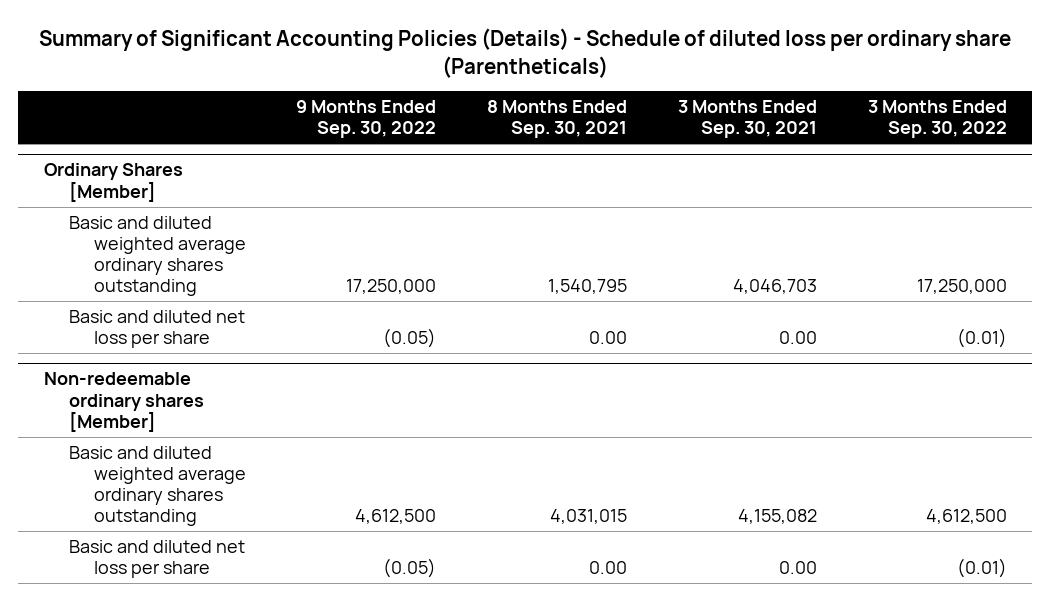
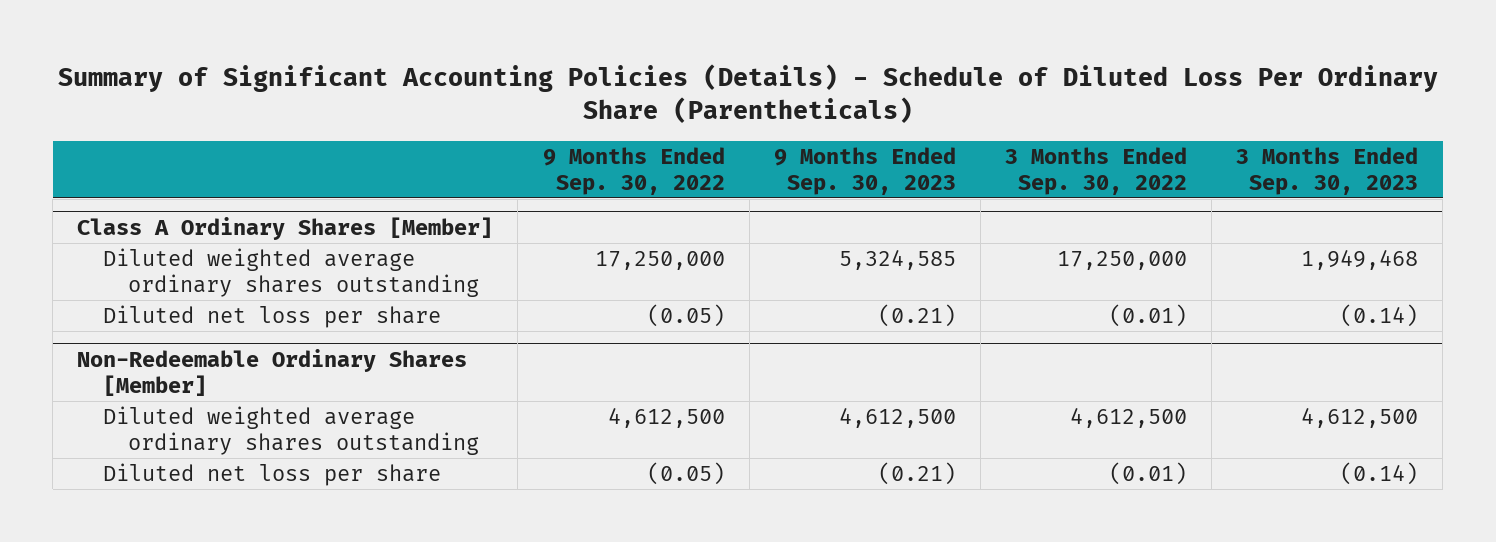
- Summary of Significant Accounting Policies (Details) - Schedule of diluted loss per ordinary share (Parentheticals)
+ Summary of Significant Accounting Policies (Details) - Schedule of Diluted Loss Per Ordinary Share (Parentheticals)
- | 9 Months Ended Sep. 30, 2022 | 8 Months Ended Sep. 30, 2021 | 3 Months Ended Sep. 30, 2021 | 3 Months Ended Sep. 30, 2022
+ | 9 Months Ended Sep. 30, 2022 | 9 Months Ended Sep. 30, 2023 | 3 Months Ended Sep. 30, 2022 | 3 Months Ended Sep. 30, 2023
- Ordinary Shares [Member]
- Basic and diluted weighted average ordinary shares outstanding | 17,250,000 | 1,540,795 | 4,046,703 | 17,250,000
- Basic and diluted net loss per share | (0.05) | 0.00 | 0.00 | (0.01)
- Non-redeemable ordinary shares [Member]
- Basic and diluted weighted average ordinary shares outstanding | 4,612,500 | 4,031,015 | 4,155,082 | 4,612,500
- Basic and diluted net loss per share | (0.05) | 0.00 | 0.00 | (0.01)
+ Class A Ordinary Shares [Member]
+ Diluted weighted average ordinary shares outstanding | 17,250,000 | 5,324,585 | 17,250,000 | 1,949,468
+ Diluted net loss per share | (0.05) | (0.21) | (0.01) | (0.14)
+ Non-Redeemable Ordinary Shares [Member]
+ Diluted weighted average ordinary shares outstanding | 4,612,500 | 4,612,500 | 4,612,500 | 4,612,500
+ Diluted net loss per share | (0.05) | (0.21) | (0.01) | (0.14)

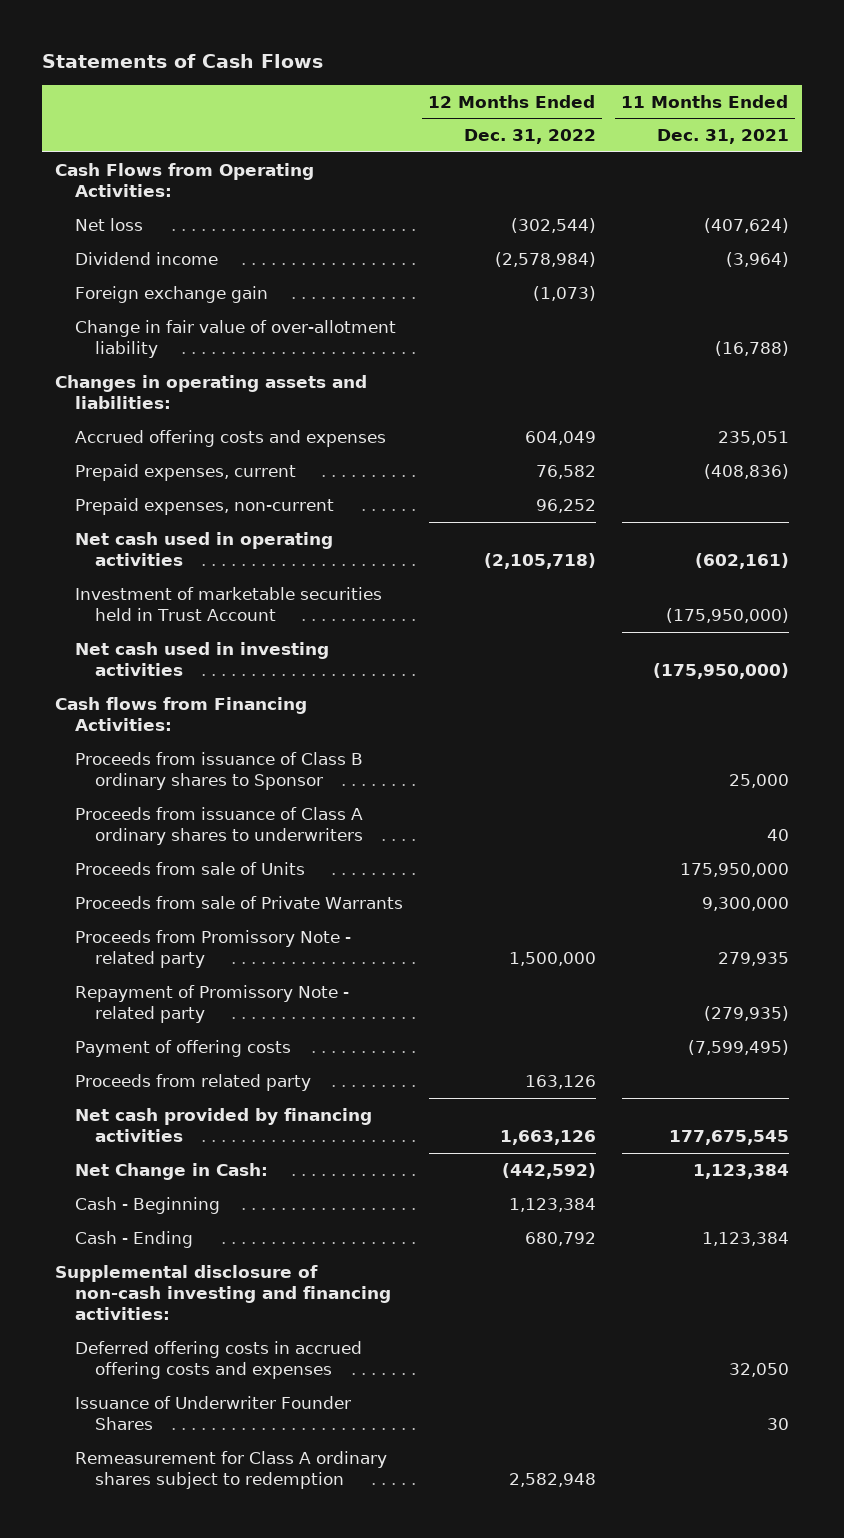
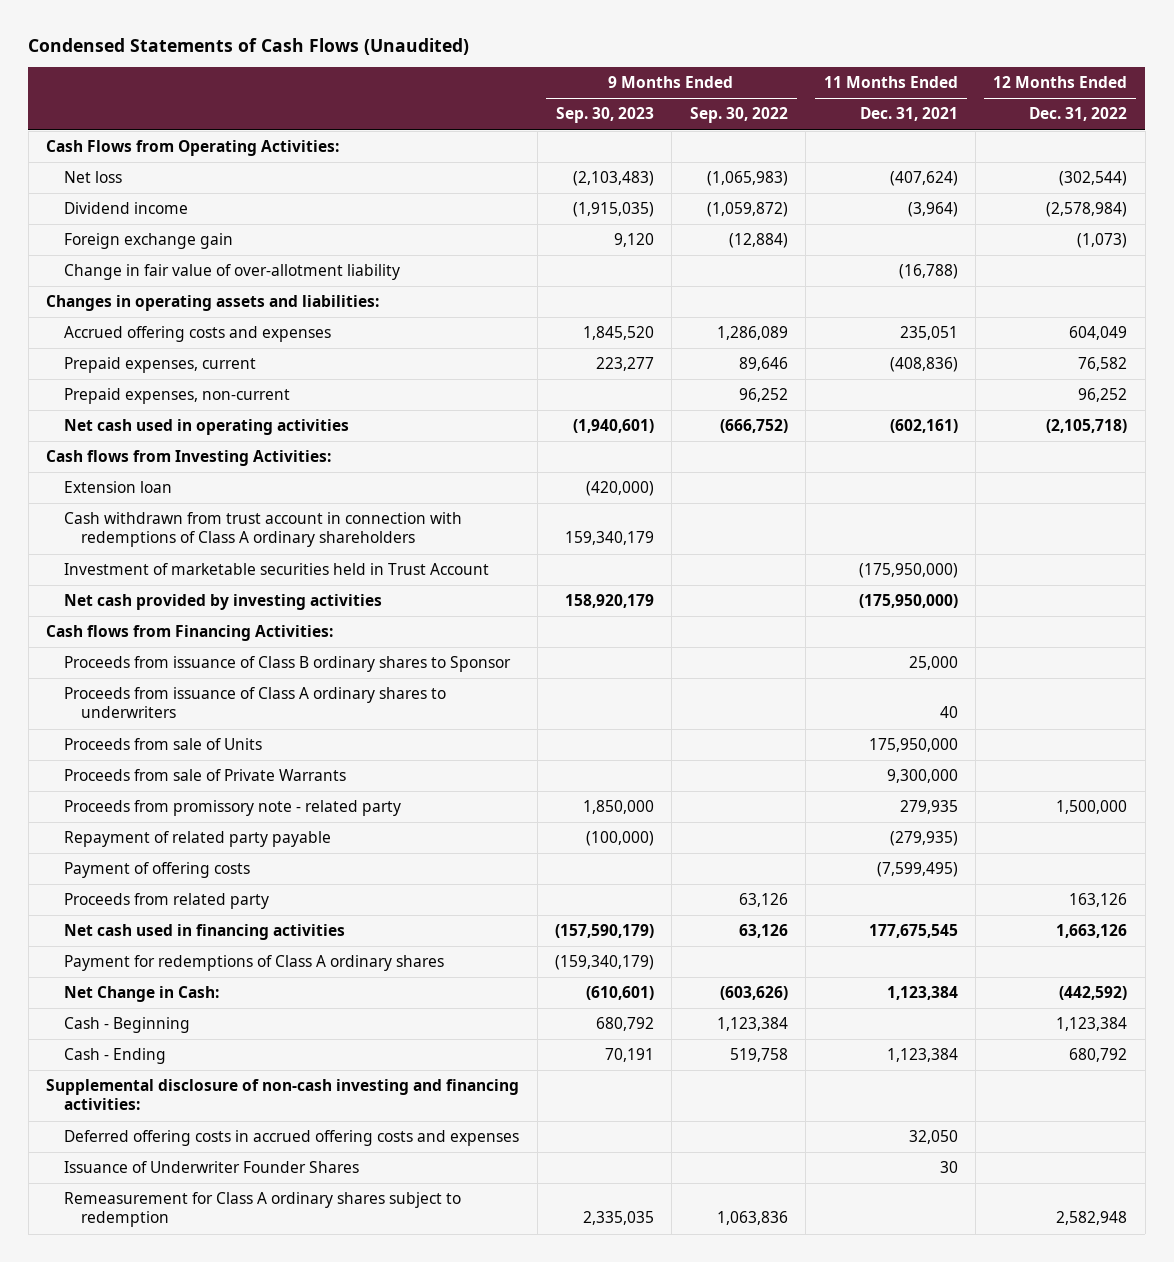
- Statements of Cash Flows
+ Condensed Statements of Cash Flows (Unaudited)
- | 12 Months Ended Dec. 31, 2022 | 11 Months Ended Dec. 31, 2021
+ | 9 Months Ended Sep. 30, 2023 | 9 Months Ended Sep. 30, 2022 | 11 Months Ended Dec. 31, 2021 | 12 Months Ended Dec. 31, 2022
+ Cash flows from Investing Activities:
+ Extension loan | (420,000) | | |
+ Cash withdrawn from trust account in connection with redemptions of Class A ordinary shareholders | 159,340,179 | | |
- Net cash used in investing activities | | (175,950,000)
+ Net cash provided by investing activities | 158,920,179 | | (175,950,000) |
- Proceeds from Promissory Note - related party | 1,500,000 | 279,935
- Repayment of Promissory Note - related party | | (279,935)
+ Proceeds from promissory note - related party | 1,850,000 | | 279,935 | 1,500,000
+ Repayment of related party payable | (100,000) | | (279,935) |
- Net cash provided by financing activities | 1,663,126 | 177,675,545
+ Net cash used in financing activities | (157,590,179) | 63,126 | 177,675,545 | 1,663,126
+ Payment for redemptions of Class A ordinary shares | (159,340,179) | | |

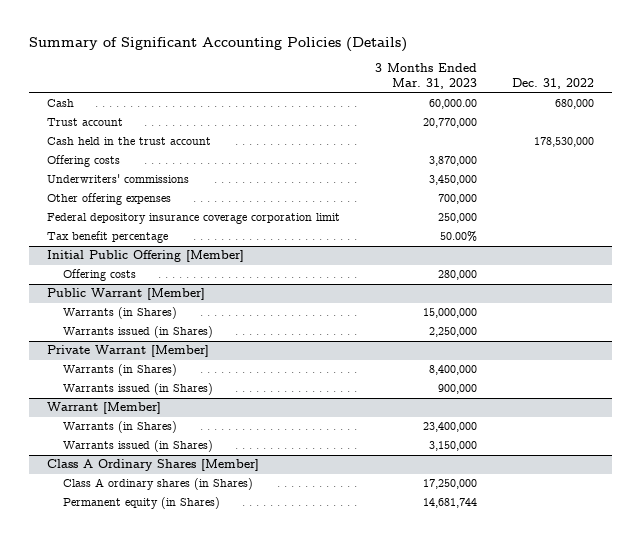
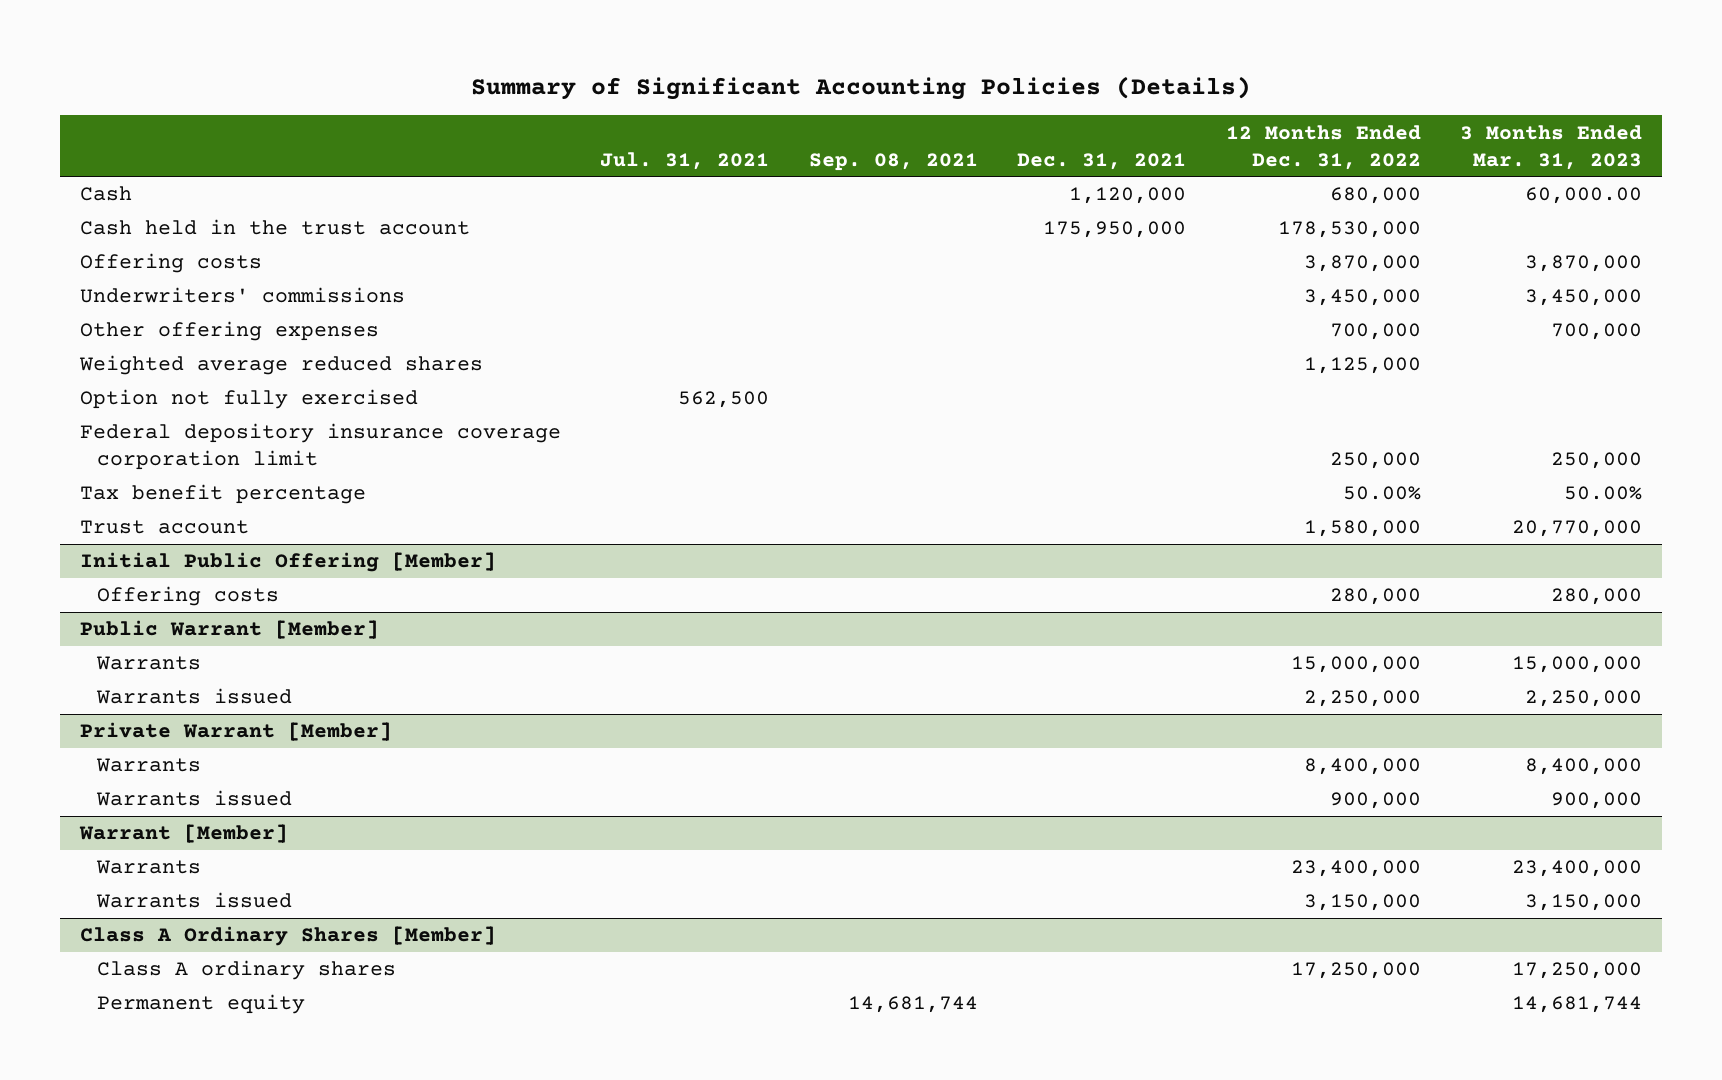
- | 3 Months Ended Mar. 31, 2023 | Dec. 31, 2022
+ | Jul. 31, 2021 | Sep. 08, 2021 | Dec. 31, 2021 | 12 Months Ended Dec. 31, 2022 | 3 Months Ended Mar. 31, 2023
+ Weighted average reduced shares | | | | 1,125,000 |
+ Option not fully exercised | 562,500 | | | |
moved down: Trust account | | | | 1,580,000 | 20,770,000
@ Public Warrant [Member]
- Warrants (in Shares) | 15,000,000 |
- Warrants issued (in Shares) | 2,250,000 |
+ Warrants | | | | 15,000,000 | 15,000,000
+ Warrants issued | | | | 2,250,000 | 2,250,000
@ Private Warrant [Member]
- Warrants (in Shares) | 8,400,000 |
- Warrants issued (in Shares) | 900,000 |
+ Warrants | | | | 8,400,000 | 8,400,000
+ Warrants issued | | | | 900,000 | 900,000
@ Warrant [Member]
- Warrants (in Shares) | 23,400,000 |
- Warrants issued (in Shares) | 3,150,000 |
+ Warrants | | | | 23,400,000 | 23,400,000
+ Warrants issued | | | | 3,150,000 | 3,150,000
@ Class A Ordinary Shares [Member]
- Class A ordinary shares (in Shares) | 17,250,000 |
- Permanent equity (in Shares) | 14,681,744 |
+ Class A ordinary shares | | | | 17,250,000 | 17,250,000
+ Permanent equity | | 14,681,744 | | | 14,681,744

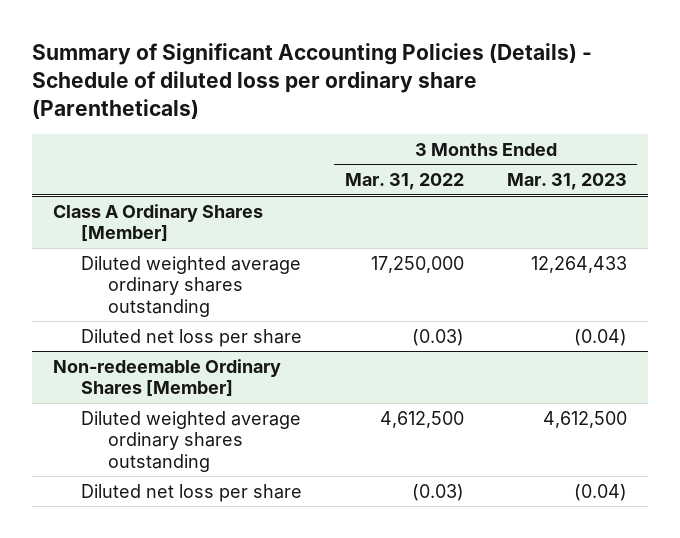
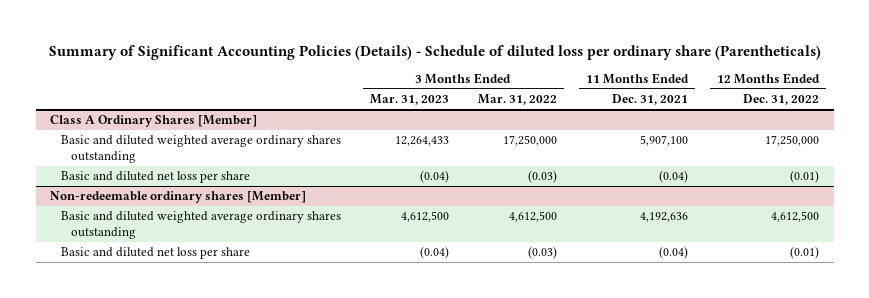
- | 3 Months Ended Mar. 31, 2022 | 3 Months Ended Mar. 31, 2023
+ | 3 Months Ended Mar. 31, 2023 | 3 Months Ended Mar. 31, 2022 | 11 Months Ended Dec. 31, 2021 | 12 Months Ended Dec. 31, 2022
@ Class A Ordinary Shares [Member]
- Diluted weighted average ordinary shares outstanding | 17,250,000 | 12,264,433
- Diluted net loss per share | (0.03) | (0.04)
- Non-redeemable Ordinary Shares [Member]
- Diluted weighted average ordinary shares outstanding | 4,612,500 | 4,612,500
- Diluted net loss per share | (0.03) | (0.04)
@ Class A Ordinary Shares [Member]
+ Basic and diluted weighted average ordinary shares outstanding | 12,264,433 | 17,250,000 | 5,907,100 | 17,250,000
+ Basic and diluted net loss per share | (0.04) | (0.03) | (0.04) | (0.01)
+ Non-redeemable ordinary shares [Member]
+ Basic and diluted weighted average ordinary shares outstanding | 4,612,500 | 4,612,500 | 4,192,636 | 4,612,500
+ Basic and diluted net loss per share | (0.04) | (0.03) | (0.04) | (0.01)

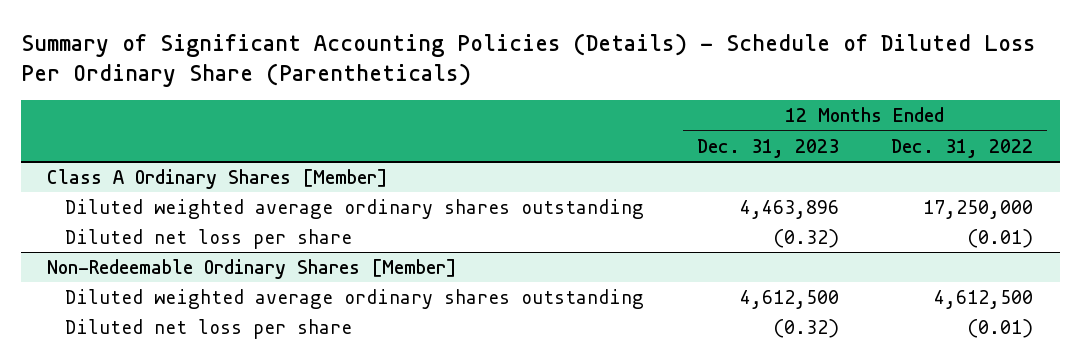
- Summary of Significant Accounting Policies (Details) - Schedule of diluted loss per ordinary share (Parentheticals)
+ Summary of Significant Accounting Policies (Details) - Schedule of Diluted Loss Per Ordinary Share (Parentheticals)
- | 3 Months Ended Mar. 31, 2023 | 3 Months Ended Mar. 31, 2022 | 11 Months Ended Dec. 31, 2021 | 12 Months Ended Dec. 31, 2022
+ | 12 Months Ended Dec. 31, 2023 | 12 Months Ended Dec. 31, 2022
@ Class A Ordinary Shares [Member]
- Basic and diluted weighted average ordinary shares outstanding | 12,264,433 | 17,250,000 | 5,907,100 | 17,250,000
- Basic and diluted net loss per share | (0.04) | (0.03) | (0.04) | (0.01)
- Non-redeemable ordinary shares [Member]
- Basic and diluted weighted average ordinary shares outstanding | 4,612,500 | 4,612,500 | 4,192,636 | 4,612,500
- Basic and diluted net loss per share | (0.04) | (0.03) | (0.04) | (0.01)
@ Class A Ordinary Shares [Member]
+ Diluted weighted average ordinary shares outstanding | 4,463,896 | 17,250,000
+ Diluted net loss per share | (0.32) | (0.01)
+ Non-Redeemable Ordinary Shares [Member]
+ Diluted weighted average ordinary shares outstanding | 4,612,500 | 4,612,500
+ Diluted net loss per share | (0.32) | (0.01)

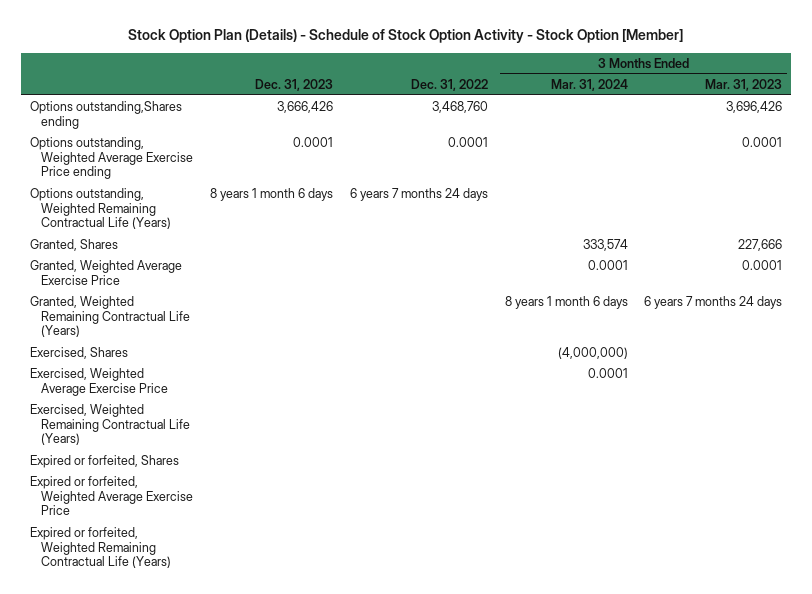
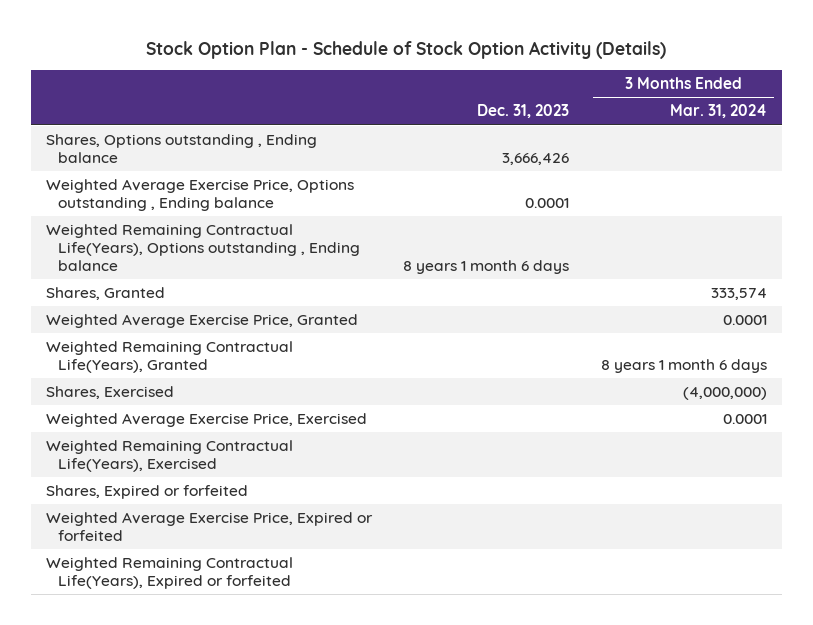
- Stock Option Plan (Details) - Schedule of Stock Option Activity - Stock Option [Member]
+ Stock Option Plan - Schedule of Stock Option Activity (Details)
- | Dec. 31, 2023 | Dec. 31, 2022 | 3 Months Ended Mar. 31, 2024 | 3 Months Ended Mar. 31, 2023
+ | Dec. 31, 2023 | 3 Months Ended Mar. 31, 2024
- Options outstanding,Shares ending | 3,666,426 | 3,468,760 | | 3,696,426
- Options outstanding, Weighted Average Exercise Price ending | 0.0001 | 0.0001 | | 0.0001
- Options outstanding, Weighted Remaining Contractual Life (Years) | 8 years 1 month 6 days | 6 years 7 months 24 days | |
- Granted, Shares | | | 333,574 | 227,666
- Granted, Weighted Average Exercise Price | | | 0.0001 | 0.0001
- Granted, Weighted Remaining Contractual Life (Years) | | | 8 years 1 month 6 days | 6 years 7 months 24 days
- Exercised, Shares | | | (4,000,000) |
- Exercised, Weighted Average Exercise Price | | | 0.0001 |
- Exercised, Weighted Remaining Contractual Life (Years)
- Expired or forfeited, Shares
- Expired or forfeited, Weighted Average Exercise Price
- Expired or forfeited, Weighted Remaining Contractual Life (Years)
+ Shares, Options outstanding , Ending balance | 3,666,426 |
+ Weighted Average Exercise Price, Options outstanding , Ending balance | 0.0001 |
+ Weighted Remaining Contractual Life(Years), Options outstanding , Ending balance | 8 years 1 month 6 days |
+ Shares, Granted | | 333,574
+ Weighted Average Exercise Price, Granted | | 0.0001
+ Weighted Remaining Contractual Life(Years), Granted | | 8 years 1 month 6 days
+ Shares, Exercised | | (4,000,000)
+ Weighted Average Exercise Price, Exercised | | 0.0001
+ Weighted Remaining Contractual Life(Years), Exercised
+ Shares, Expired or forfeited
+ Weighted Average Exercise Price, Expired or forfeited
+ Weighted Remaining Contractual Life(Years), Expired or forfeited

